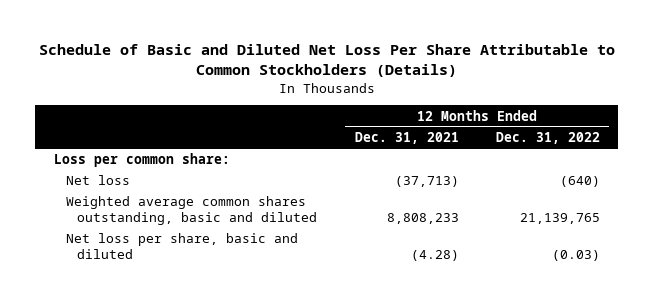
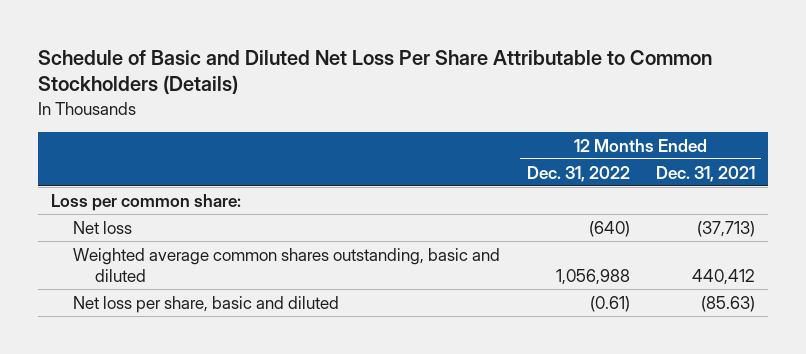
- | 12 Months Ended Dec. 31, 2021 | 12 Months Ended Dec. 31, 2022
+ | 12 Months Ended Dec. 31, 2022 | 12 Months Ended Dec. 31, 2021
- Weighted average common shares outstanding, basic and diluted | 8,808,233 | 21,139,765
- Net loss per share, basic and diluted | (4.28) | (0.03)
+ Weighted average common shares outstanding, basic and diluted | 1,056,988 | 440,412
+ Net loss per share, basic and diluted | (0.61) | (85.63)

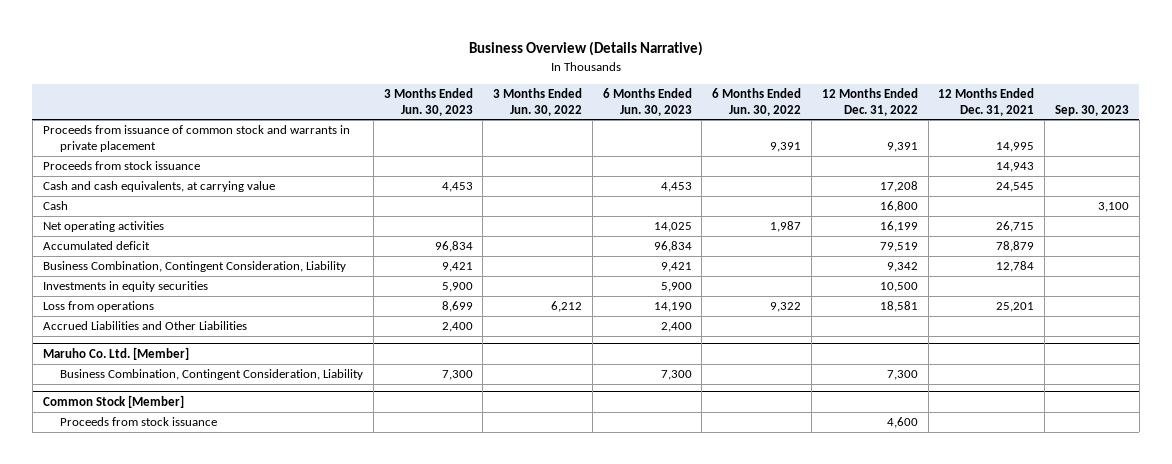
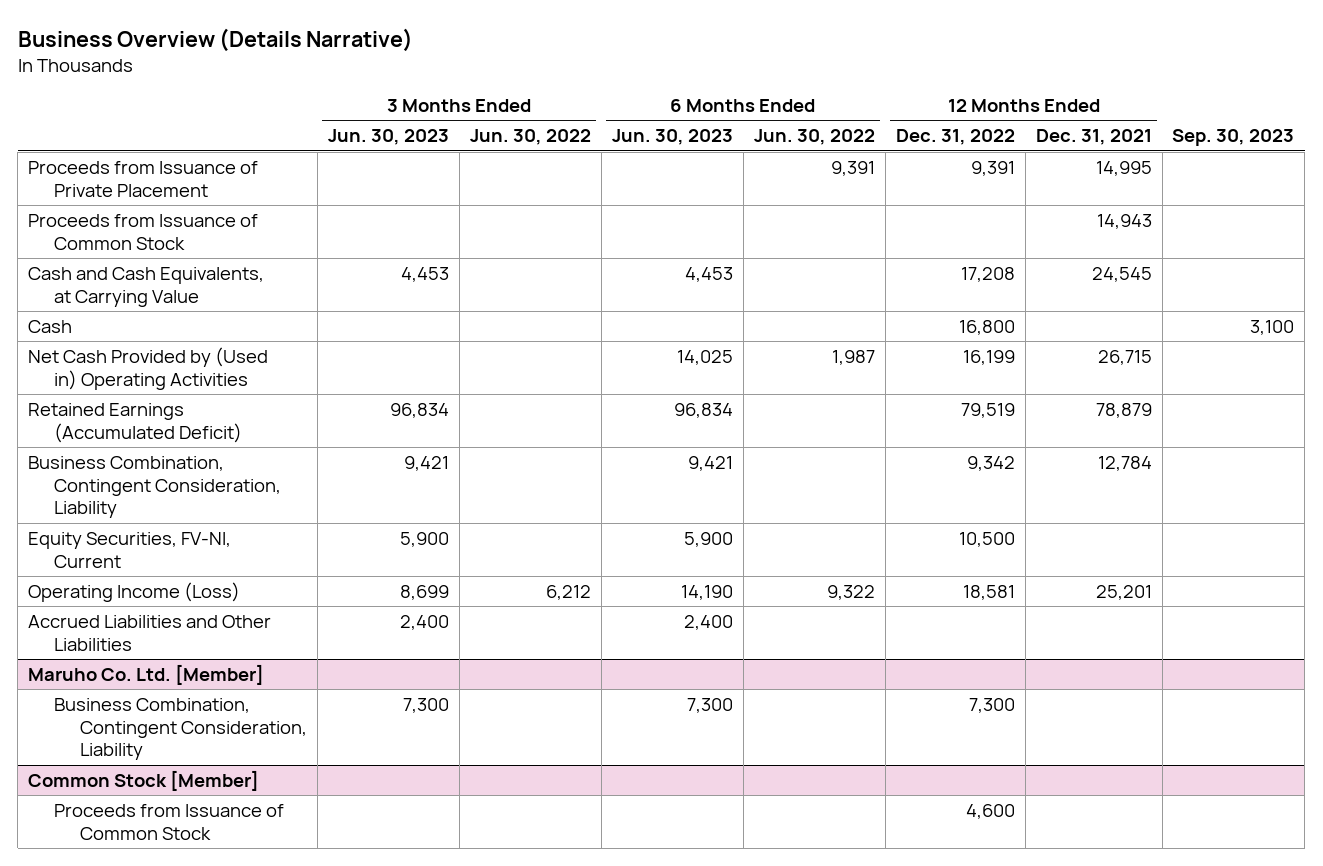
- Proceeds from issuance of common stock and warrants in private placement | | | | 9,391 | 9,391 | 14,995 |
- Proceeds from stock issuance | | | | | | 14,943 |
- Cash and cash equivalents, at carrying value | 4,453 | | 4,453 | | 17,208 | 24,545 |
+ Proceeds from Issuance of Private Placement | | | | 9,391 | 9,391 | 14,995 |
+ Proceeds from Issuance of Common Stock | | | | | | 14,943 |
+ Cash and Cash Equivalents, at Carrying Value | 4,453 | | 4,453 | | 17,208 | 24,545 |
- Net operating activities | | | 14,025 | 1,987 | 16,199 | 26,715 |
- Accumulated deficit | 96,834 | | 96,834 | | 79,519 | 78,879 |
+ Net Cash Provided by (Used in) Operating Activities | | | 14,025 | 1,987 | 16,199 | 26,715 |
+ Retained Earnings (Accumulated Deficit) | 96,834 | | 96,834 | | 79,519 | 78,879 |
- Investments in equity securities | 5,900 | | 5,900 | | 10,500 | |
- Loss from operations | 8,699 | 6,212 | 14,190 | 9,322 | 18,581 | 25,201 |
+ Equity Securities, FV-NI, Current | 5,900 | | 5,900 | | 10,500 | |
+ Operating Income (Loss) | 8,699 | 6,212 | 14,190 | 9,322 | 18,581 | 25,201 |
@ Common Stock [Member]
- Proceeds from stock issuance | | | | | 4,600 | |
+ Proceeds from Issuance of Common Stock | | | | | 4,600 | |

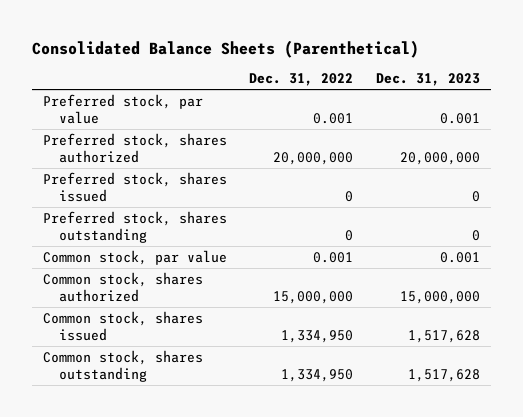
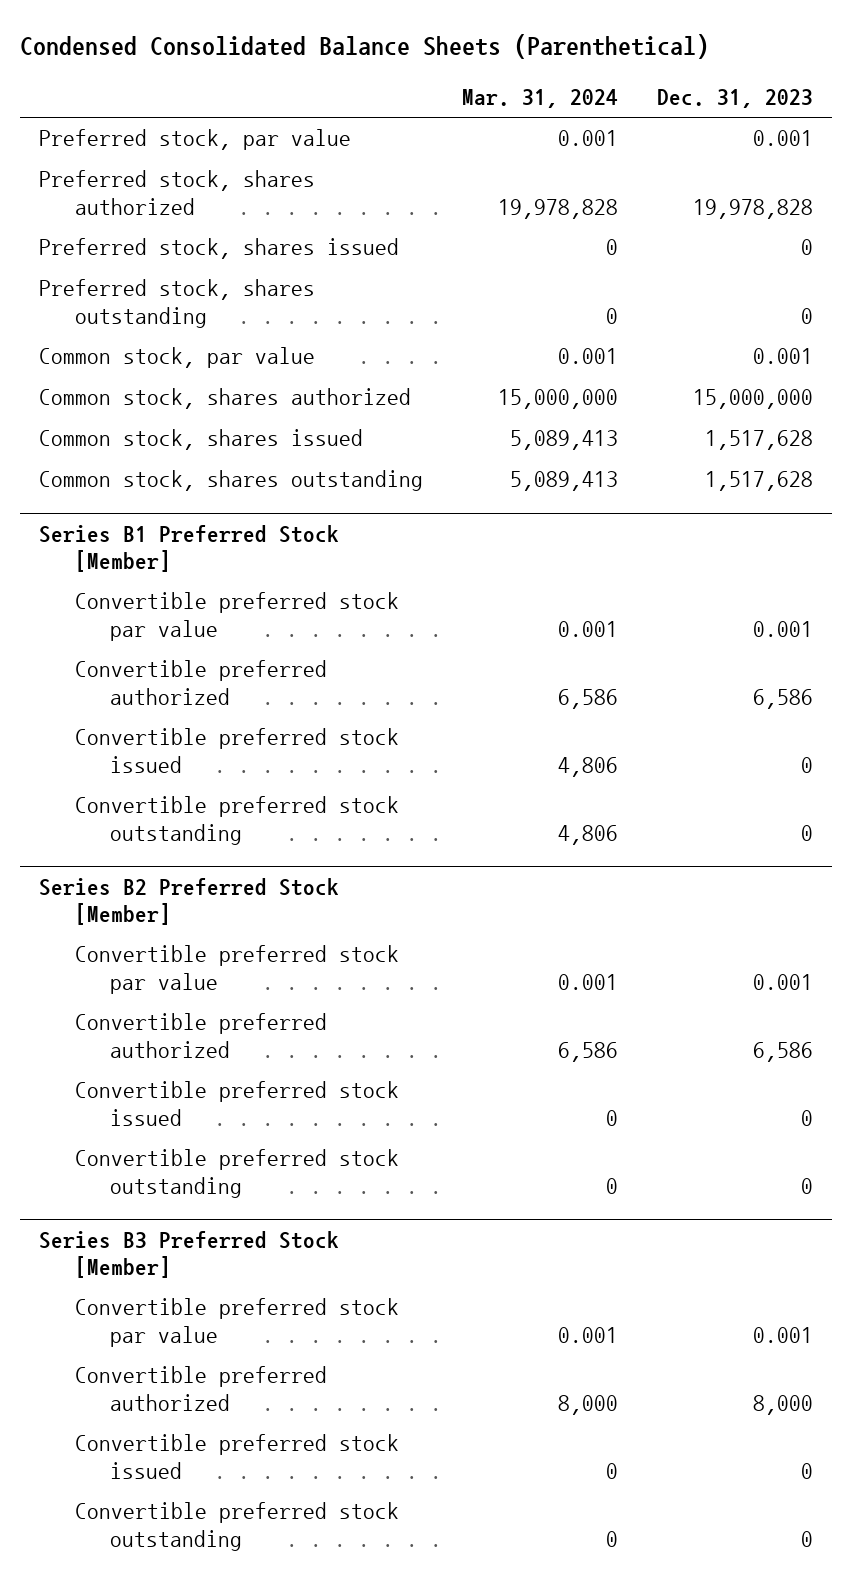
- Consolidated Balance Sheets (Parenthetical)
+ Condensed Consolidated Balance Sheets (Parenthetical)
- | Dec. 31, 2022 | Dec. 31, 2023
+ | Mar. 31, 2024 | Dec. 31, 2023
- Preferred stock, shares authorized | 20,000,000 | 20,000,000
+ Preferred stock, shares authorized | 19,978,828 | 19,978,828
+ Series B1 Preferred Stock [Member]
+ Convertible preferred stock par value | 0.001 | 0.001
+ Convertible preferred authorized | 6,586 | 6,586
+ Convertible preferred stock issued | 4,806 | 0
+ Convertible preferred stock outstanding | 4,806 | 0
+ Series B2 Preferred Stock [Member]
+ Convertible preferred stock par value | 0.001 | 0.001
+ Convertible preferred authorized | 6,586 | 6,586
+ Convertible preferred stock issued | 0 | 0
+ Convertible preferred stock outstanding | 0 | 0
+ Series B3 Preferred Stock [Member]
+ Convertible preferred stock par value | 0.001 | 0.001
+ Convertible preferred authorized | 8,000 | 8,000
+ Convertible preferred stock issued | 0 | 0
+ Convertible preferred stock outstanding | 0 | 0

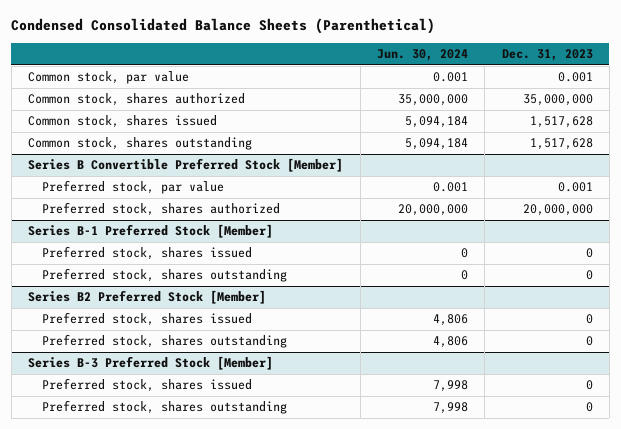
- | Mar. 31, 2024 | Dec. 31, 2023
+ | Jun. 30, 2024 | Dec. 31, 2023
- Preferred stock, par value | 0.001 | 0.001
- Preferred stock, shares authorized | 19,978,828 | 19,978,828
- Preferred stock, shares issued | 0 | 0
- Preferred stock, shares outstanding | 0 | 0
- Common stock, shares authorized | 15,000,000 | 15,000,000
+ Common stock, shares authorized | 35,000,000 | 35,000,000
- Series B1 Preferred Stock [Member]
- Convertible preferred stock par value | 0.001 | 0.001
- Convertible preferred authorized | 6,586 | 6,586
- Convertible preferred stock issued | 4,806 | 0
- Convertible preferred stock outstanding | 4,806 | 0
+ Series B Convertible Preferred Stock [Member]
+ Preferred stock, par value | 0.001 | 0.001
+ Preferred stock, shares authorized | 20,000,000 | 20,000,000
+ Series B-1 Preferred Stock [Member]
+ Preferred stock, shares issued | 0 | 0
+ Preferred stock, shares outstanding | 0 | 0
@ Series B2 Preferred Stock [Member]
- Convertible preferred stock par value | 0.001 | 0.001
- Convertible preferred authorized | 6,586 | 6,586
- Convertible preferred stock issued | 0 | 0
- Convertible preferred stock outstanding | 0 | 0
- Series B3 Preferred Stock [Member]
- Convertible preferred stock par value | 0.001 | 0.001
- Convertible preferred authorized | 8,000 | 8,000
- Convertible preferred stock issued | 0 | 0
- Convertible preferred stock outstanding | 0 | 0
@ Series B2 Preferred Stock [Member]
+ Preferred stock, shares issued | 4,806 | 0
+ Preferred stock, shares outstanding | 4,806 | 0
+ Series B-3 Preferred Stock [Member]
+ Preferred stock, shares issued | 7,998 | 0
+ Preferred stock, shares outstanding | 7,998 | 0

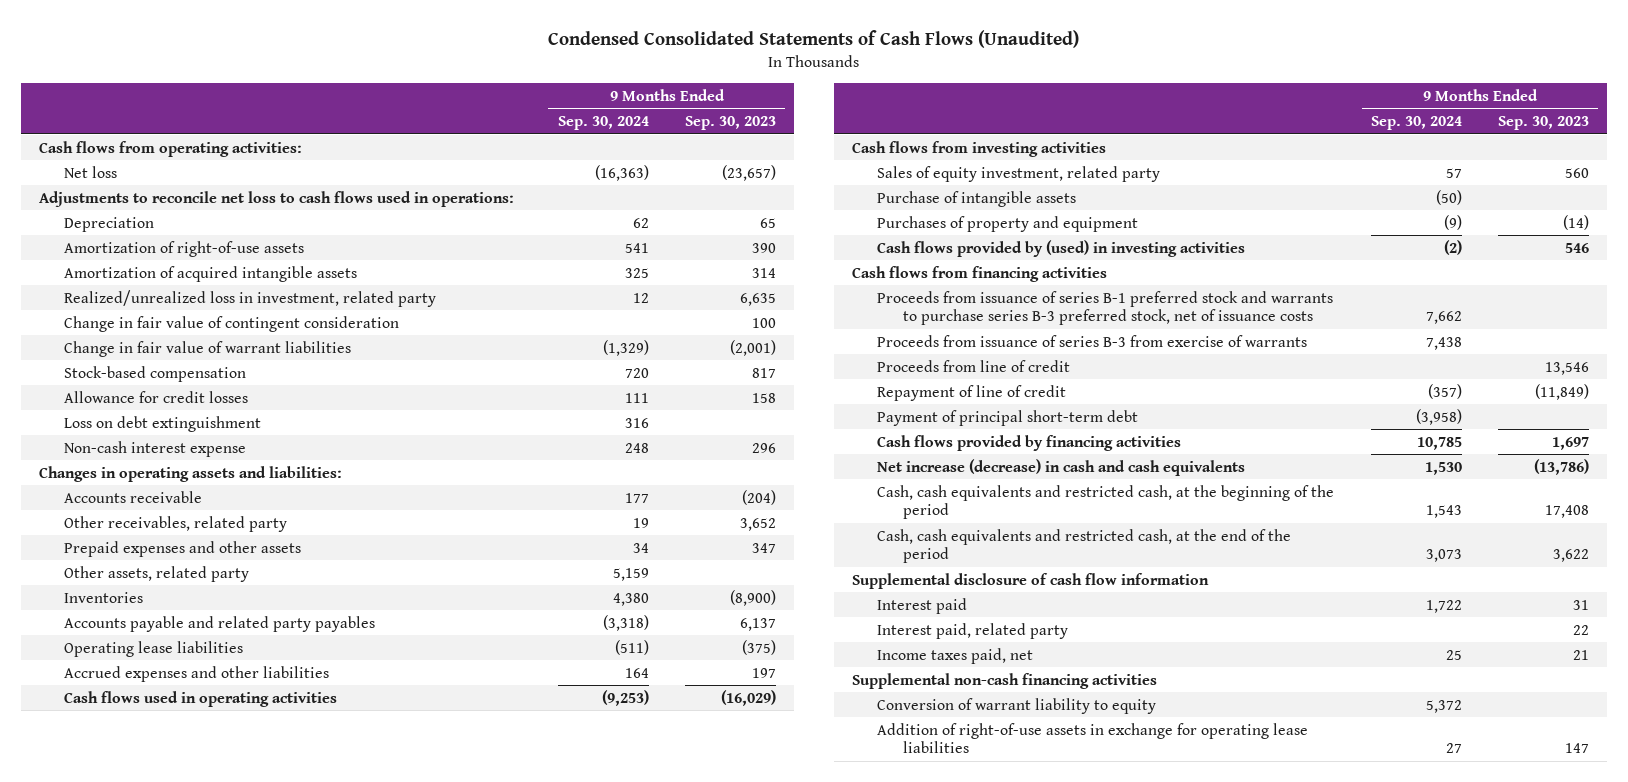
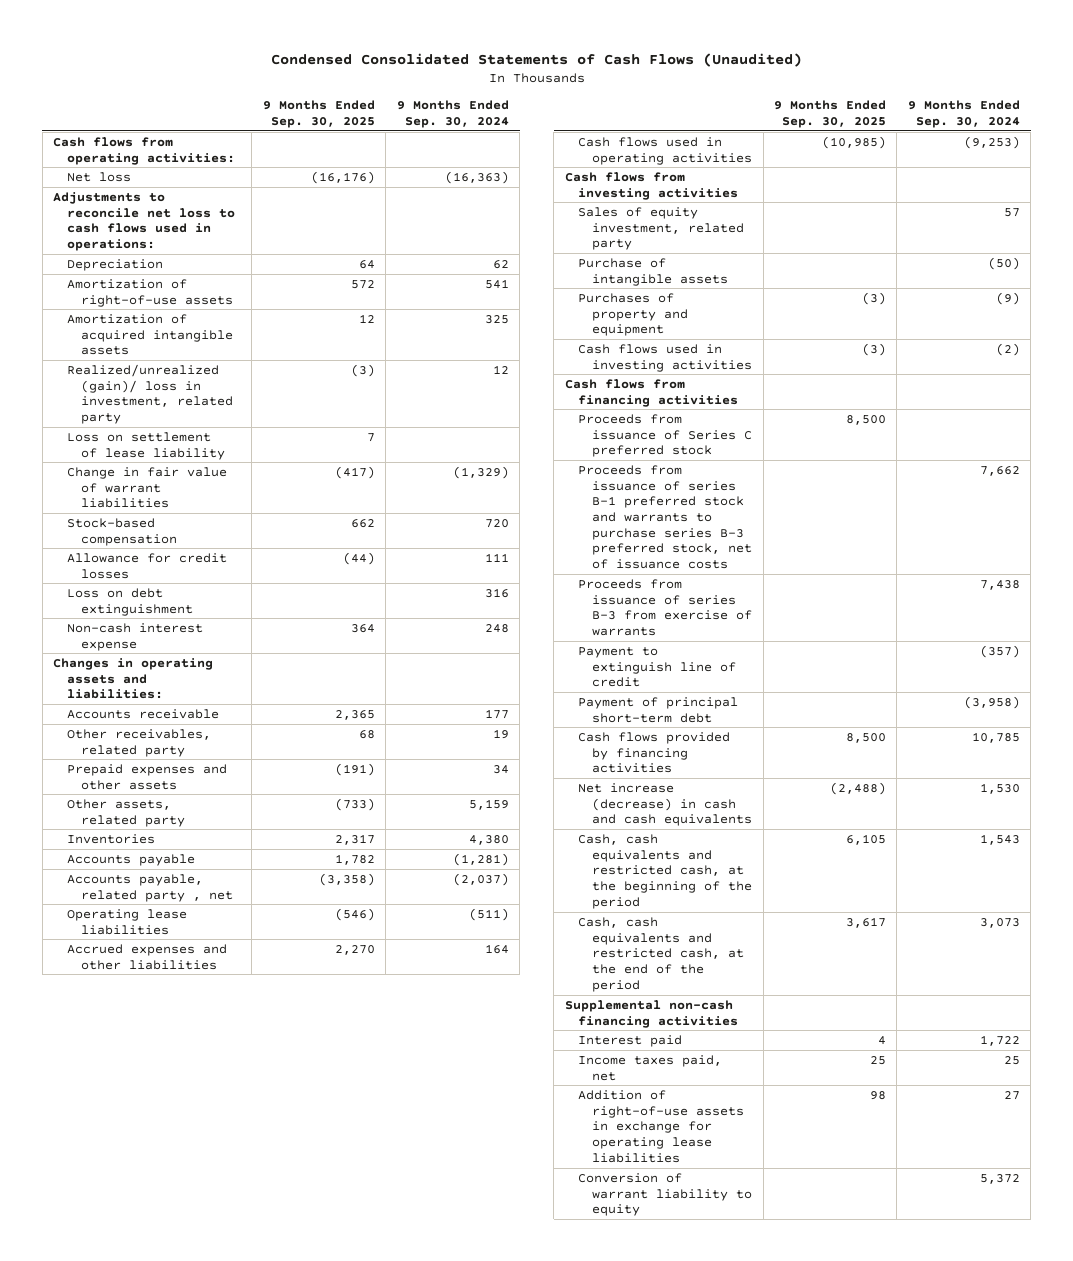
- | 9 Months Ended Sep. 30, 2024 | 9 Months Ended Sep. 30, 2023
+ | 9 Months Ended Sep. 30, 2025 | 9 Months Ended Sep. 30, 2024
- Realized/unrealized loss in investment, related party | 12 | 6,635
- Change in fair value of contingent consideration | | 100
+ Realized/unrealized (gain)/ loss in investment, related party | (3) | 12
+ Loss on settlement of lease liability | 7 |
- Accounts payable and related party payables | (3,318) | 6,137
+ Accounts payable | 1,782 | (1,281)
+ Accounts payable, related party , net | (3,358) | (2,037)
- Cash flows provided by (used) in investing activities | (2) | 546
+ Cash flows used in investing activities | (3) | (2)
+ Proceeds from issuance of Series C preferred stock | 8,500 |
- Proceeds from line of credit | | 13,546
- Repayment of line of credit | (357) | (11,849)
+ Payment to extinguish line of credit | | (357)
- Supplemental disclosure of cash flow information
moved up: Supplemental non-cash financing activities
- Interest paid, related party | | 22
moved down: Conversion of warrant liability to equity | | 5,372

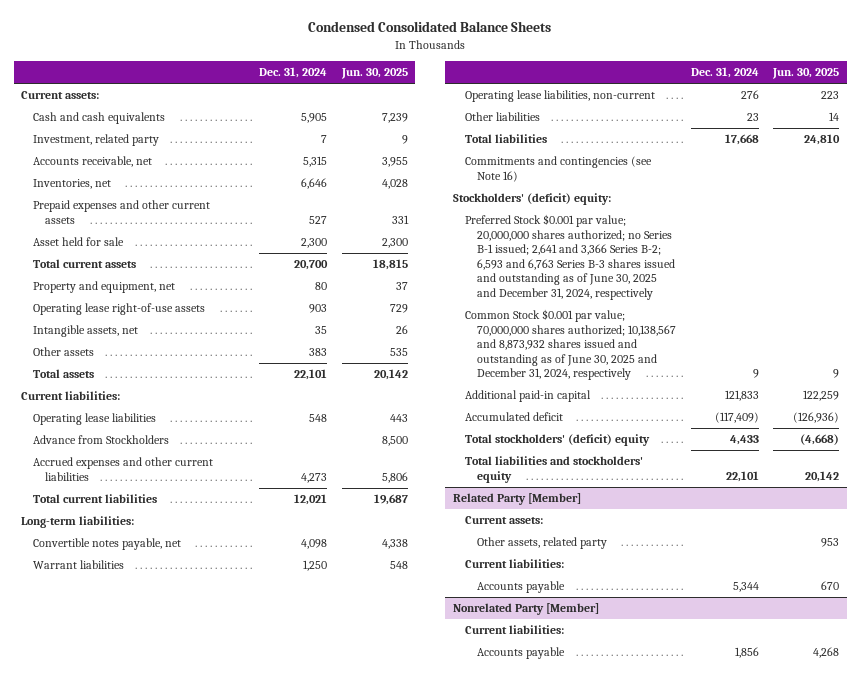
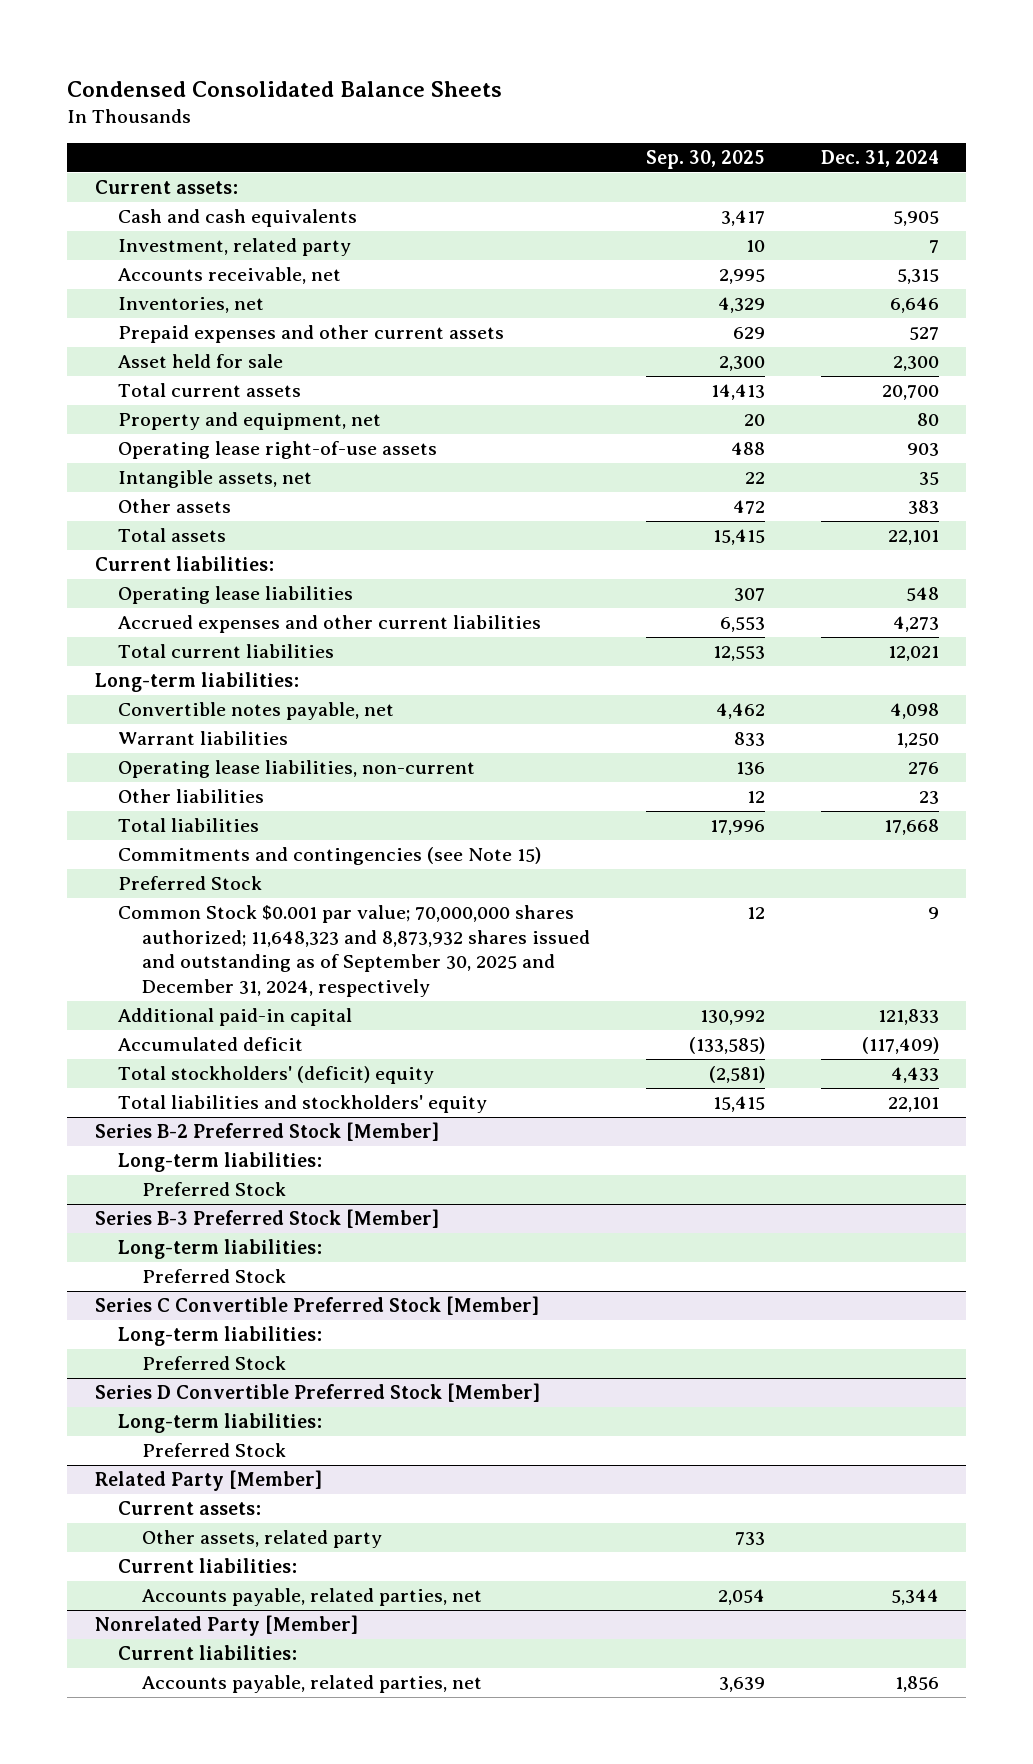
- | Dec. 31, 2024 | Jun. 30, 2025
+ | Sep. 30, 2025 | Dec. 31, 2024
- Advance from Stockholders | | 8,500
- Commitments and contingencies (see Note 16)
- Stockholders' (deficit) equity:
- Preferred Stock $0.001 par value; 20,000,000 shares authorized; no Series B-1 issued; 2,641 and 3,366 Series B-2; 6,593 and 6,763 Series B-3 shares issued and outstanding as of June 30, 2025 and December 31, 2024, respectively
- Common Stock $0.001 par value; 70,000,000 shares authorized; 10,138,567 and 8,873,932 shares issued and outstanding as of June 30, 2025 and December 31, 2024, respectively | 9 | 9
+ Commitments and contingencies (see Note 15)
+ Preferred Stock
+ Common Stock $0.001 par value; 70,000,000 shares authorized; 11,648,323 and 8,873,932 shares issued and outstanding as of September 30, 2025 and December 31, 2024, respectively | 12 | 9
+ Series B-2 Preferred Stock [Member]
+ Long-term liabilities:
+ Preferred Stock
+ Series B-3 Preferred Stock [Member]
+ Long-term liabilities:
+ Preferred Stock
+ Series C Convertible Preferred Stock [Member]
+ Long-term liabilities:
+ Preferred Stock
+ Series D Convertible Preferred Stock [Member]
+ Long-term liabilities:
+ Preferred Stock
@ Related Party [Member]
- Accounts payable | 5,344 | 670
+ Accounts payable, related parties, net | 2,054 | 5,344
@ Nonrelated Party [Member]
- Accounts payable | 1,856 | 4,268
+ Accounts payable, related parties, net | 3,639 | 1,856

